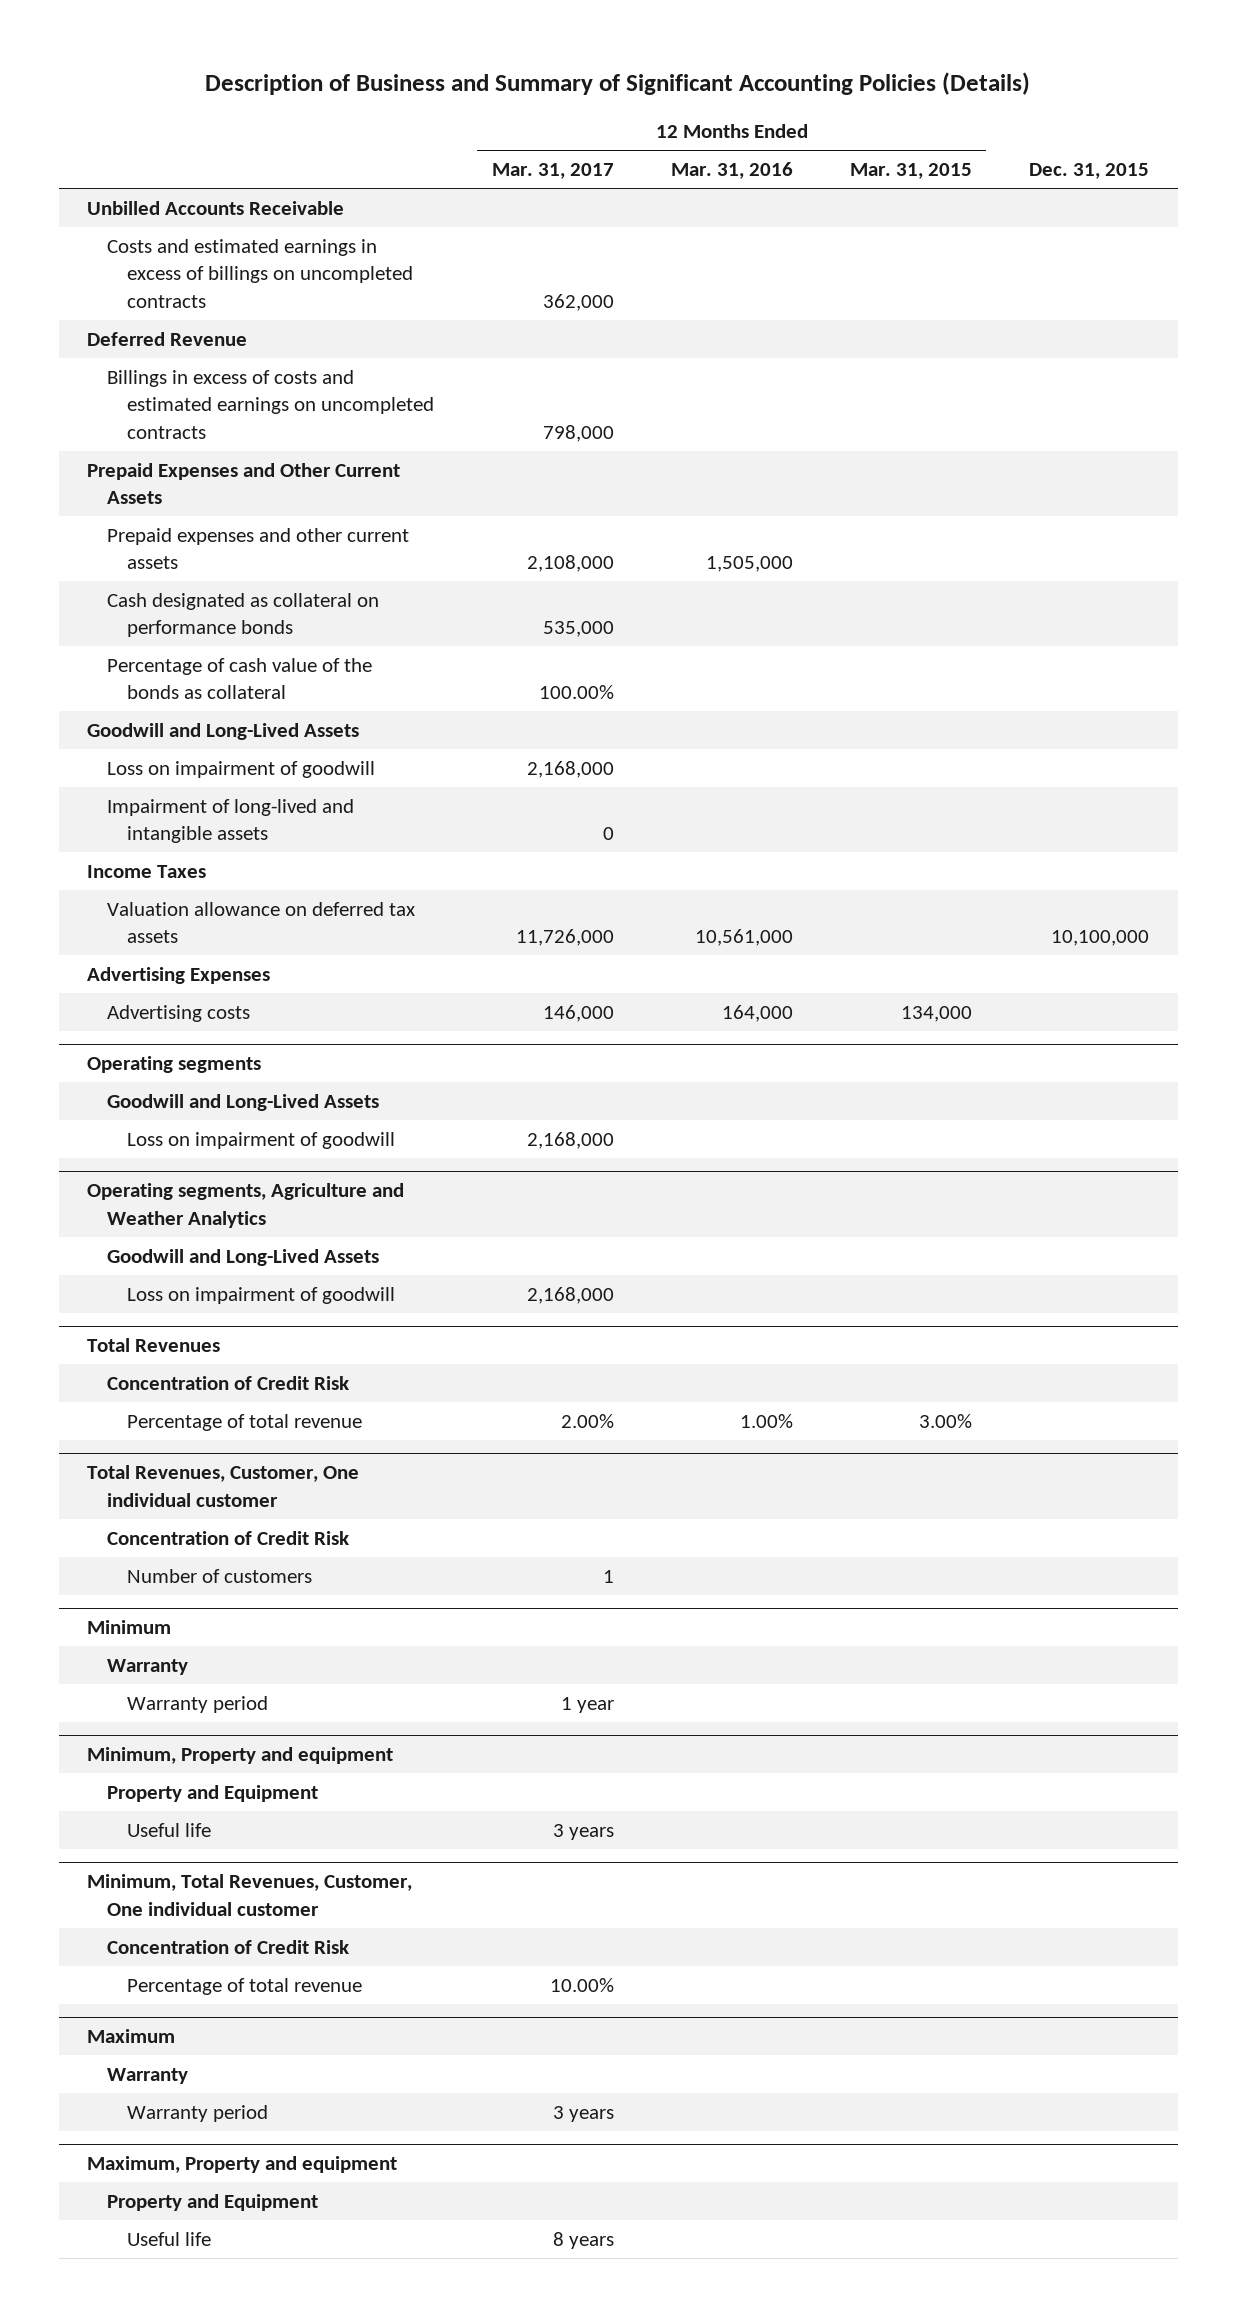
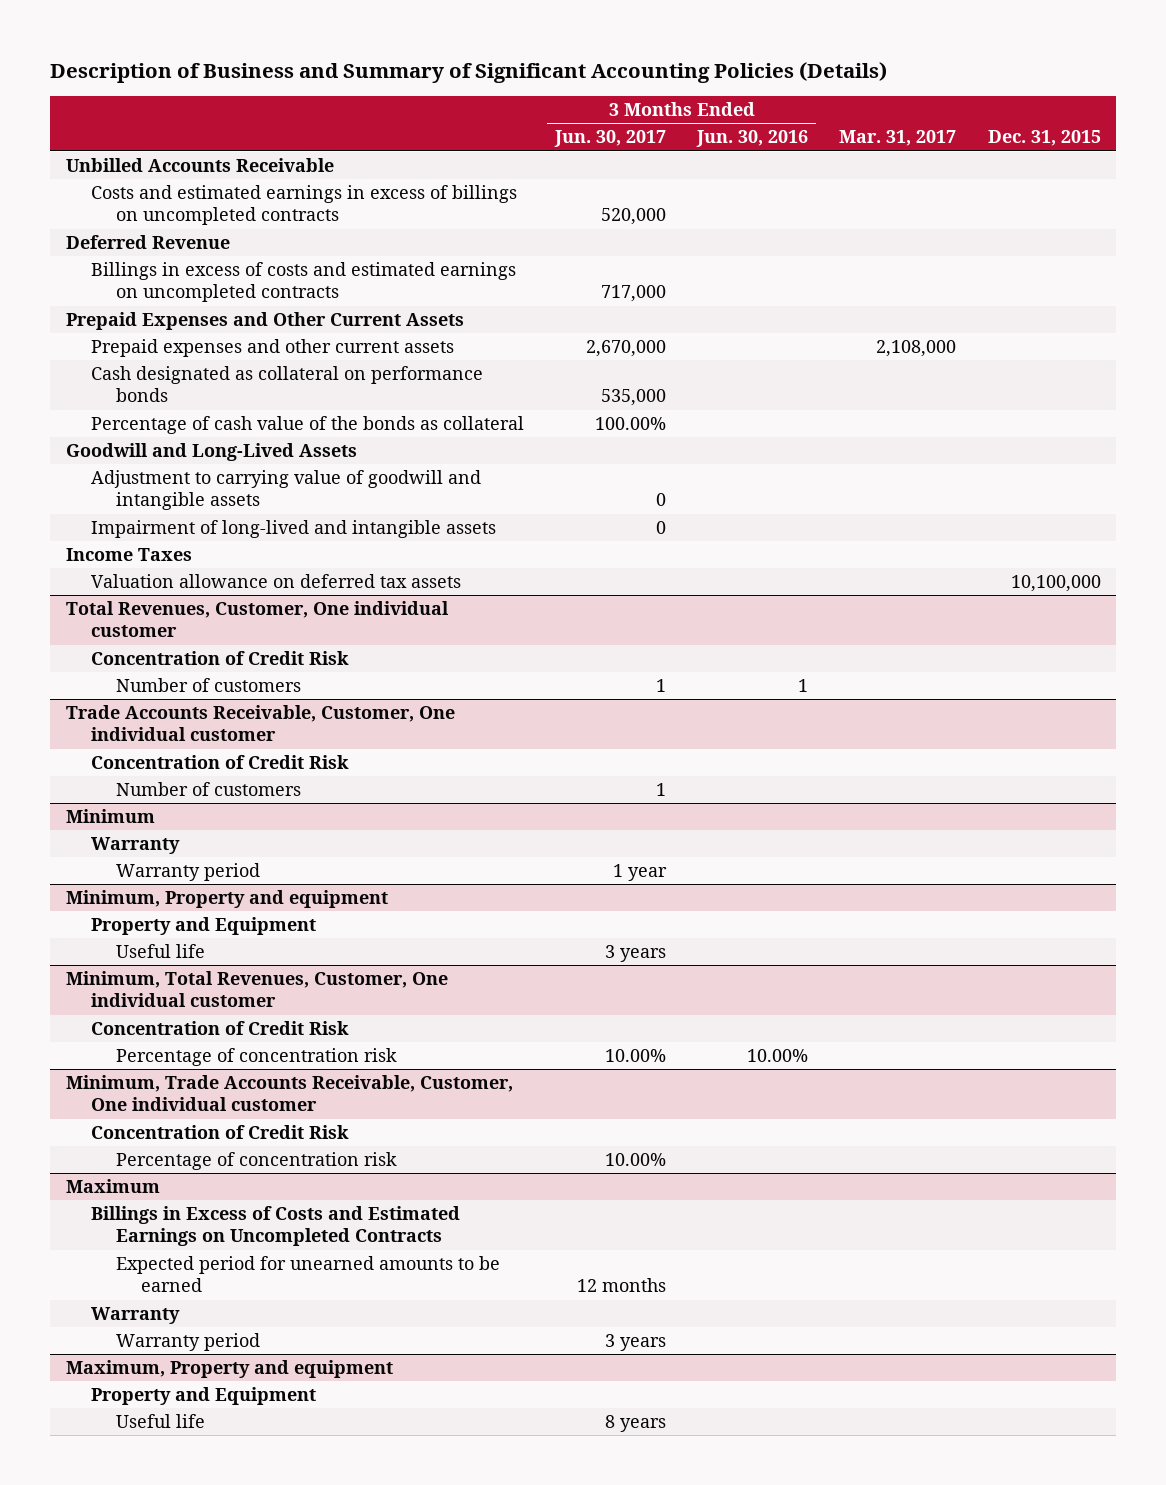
- | 12 Months Ended Mar. 31, 2017 | 12 Months Ended Mar. 31, 2016 | 12 Months Ended Mar. 31, 2015 | Dec. 31, 2015
+ | 3 Months Ended Jun. 30, 2017 | 3 Months Ended Jun. 30, 2016 | Mar. 31, 2017 | Dec. 31, 2015
- Loss on impairment of goodwill | 2,168,000 | | |
+ Adjustment to carrying value of goodwill and intangible assets | 0 | | |
- Advertising Expenses
- Advertising costs | 146,000 | 164,000 | 134,000 |
- Operating segments
- Goodwill and Long-Lived Assets
- Loss on impairment of goodwill | 2,168,000 | | |
- Operating segments, Agriculture and Weather Analytics
- Goodwill and Long-Lived Assets
- Loss on impairment of goodwill | 2,168,000 | | |
- Total Revenues
- Concentration of Credit Risk
- Percentage of total revenue | 2.00% | 1.00% | 3.00% |
+ Trade Accounts Receivable, Customer, One individual customer
+ Concentration of Credit Risk
+ Number of customers | 1 | | |
@ Minimum, Total Revenues, Customer, One individual customer
- Percentage of total revenue | 10.00% | | |
+ Percentage of concentration risk | 10.00% | 10.00% | |
+ Minimum, Trade Accounts Receivable, Customer, One individual customer
+ Concentration of Credit Risk
+ Percentage of concentration risk | 10.00% | | |
@ Maximum
+ Billings in Excess of Costs and Estimated Earnings on Uncompleted Contracts
+ Expected period for unearned amounts to be earned | 12 months | | |

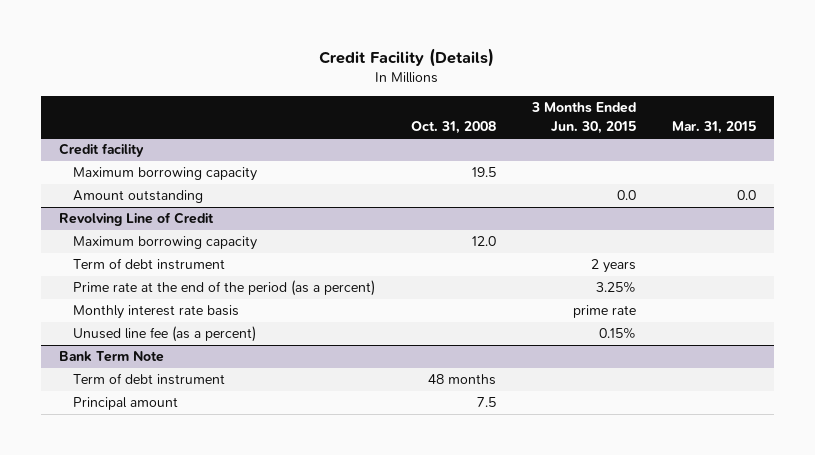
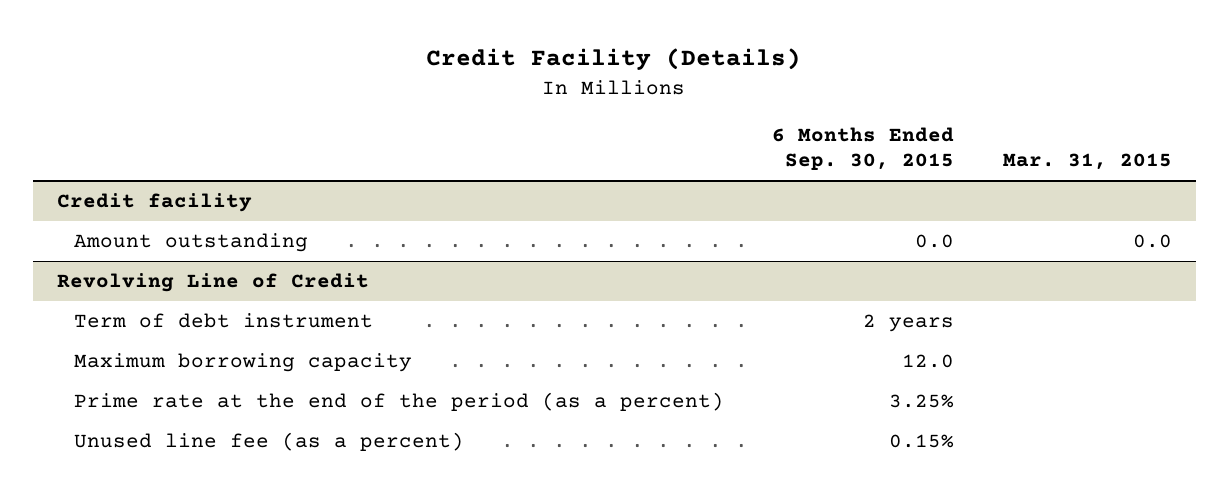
- | Oct. 31, 2008 | 3 Months Ended Jun. 30, 2015 | Mar. 31, 2015
+ | 6 Months Ended Sep. 30, 2015 | Mar. 31, 2015
@ Credit facility
- Maximum borrowing capacity | 19.5 | |
@ Revolving Line of Credit
moved down: Maximum borrowing capacity | 12.0 |
- Monthly interest rate basis | | prime rate |
- Bank Term Note
- Term of debt instrument | 48 months | |
- Principal amount | 7.5 | |

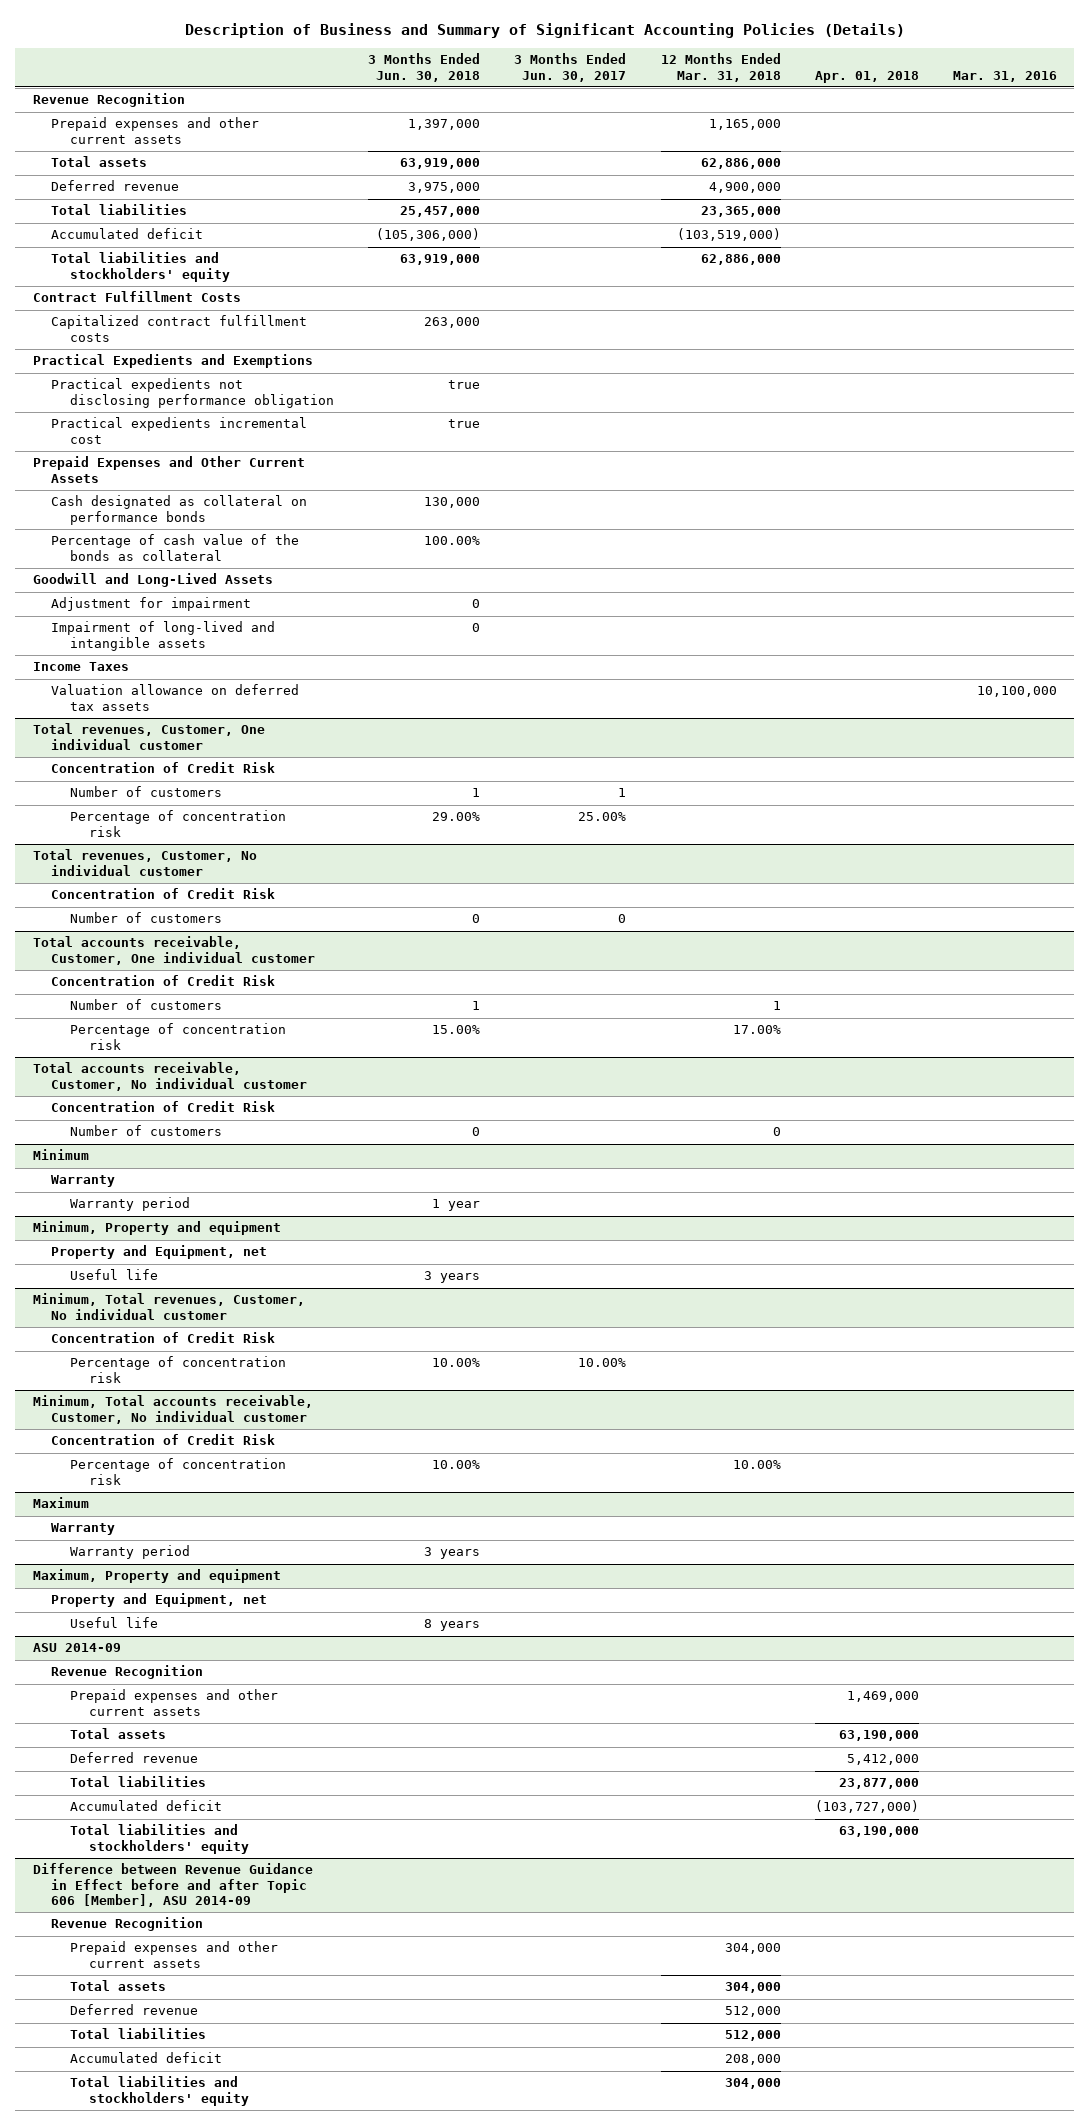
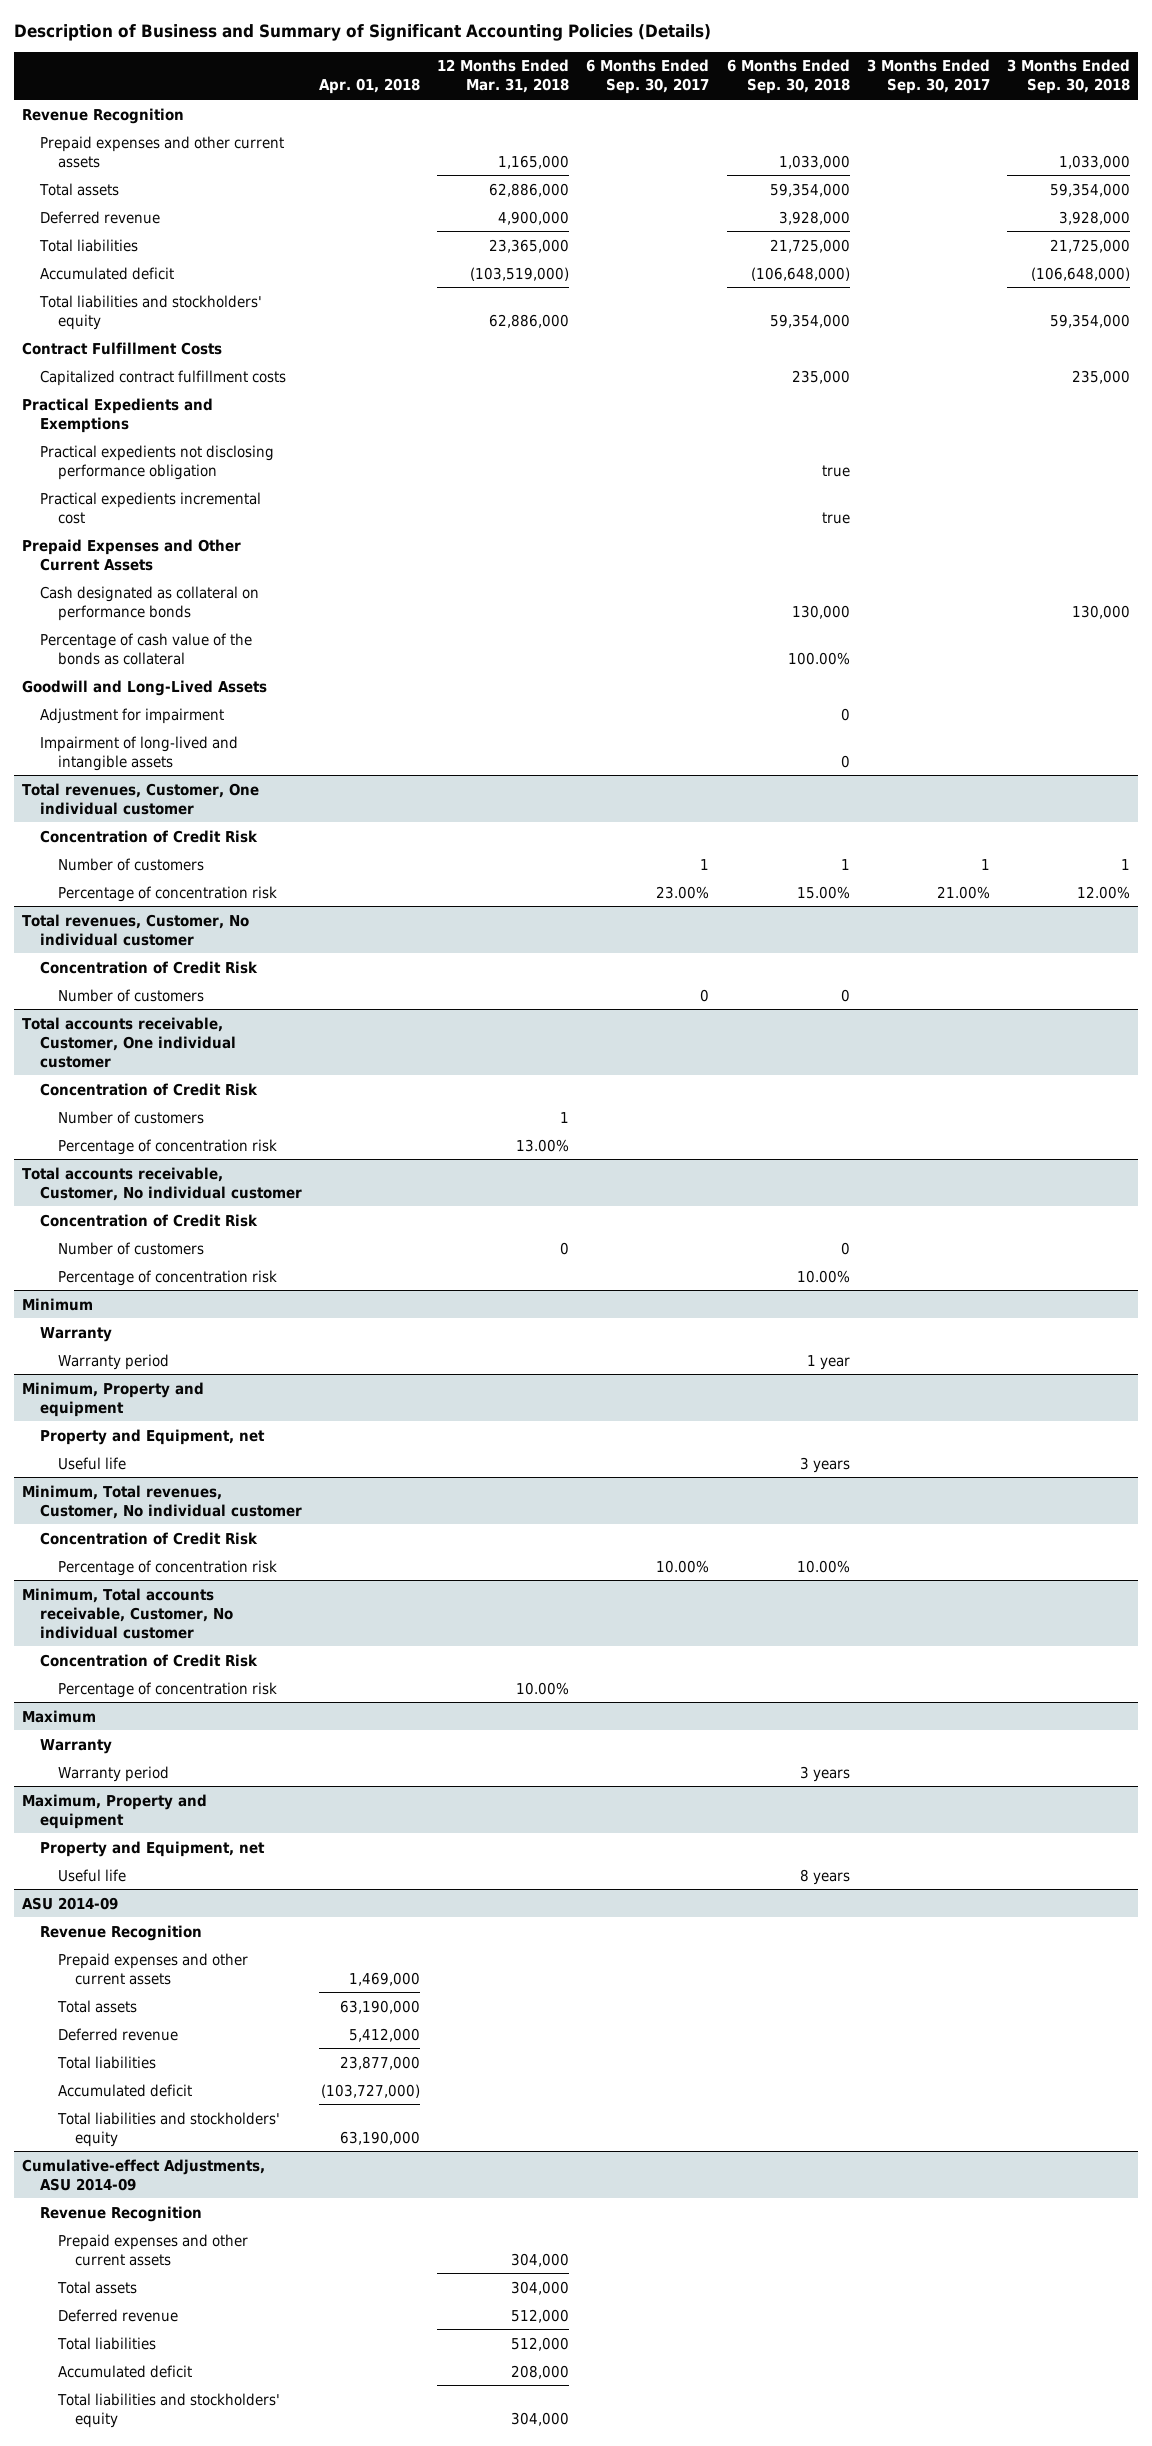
- | 3 Months Ended Jun. 30, 2018 | 3 Months Ended Jun. 30, 2017 | 12 Months Ended Mar. 31, 2018 | Apr. 01, 2018 | Mar. 31, 2016
+ | Apr. 01, 2018 | 12 Months Ended Mar. 31, 2018 | 6 Months Ended Sep. 30, 2017 | 6 Months Ended Sep. 30, 2018 | 3 Months Ended Sep. 30, 2017 | 3 Months Ended Sep. 30, 2018
- Income Taxes
- Valuation allowance on deferred tax assets | | | | | 10,100,000
@ Total accounts receivable, Customer, One individual customer
- Percentage of concentration risk | 15.00% | | 17.00% | |
+ Percentage of concentration risk | | 13.00% | | | |
@ Total accounts receivable, Customer, No individual customer
+ Percentage of concentration risk | | | | 10.00% | |
- Difference between Revenue Guidance in Effect before and after Topic 606 [Member], ASU 2014-09
+ Cumulative-effect Adjustments, ASU 2014-09

